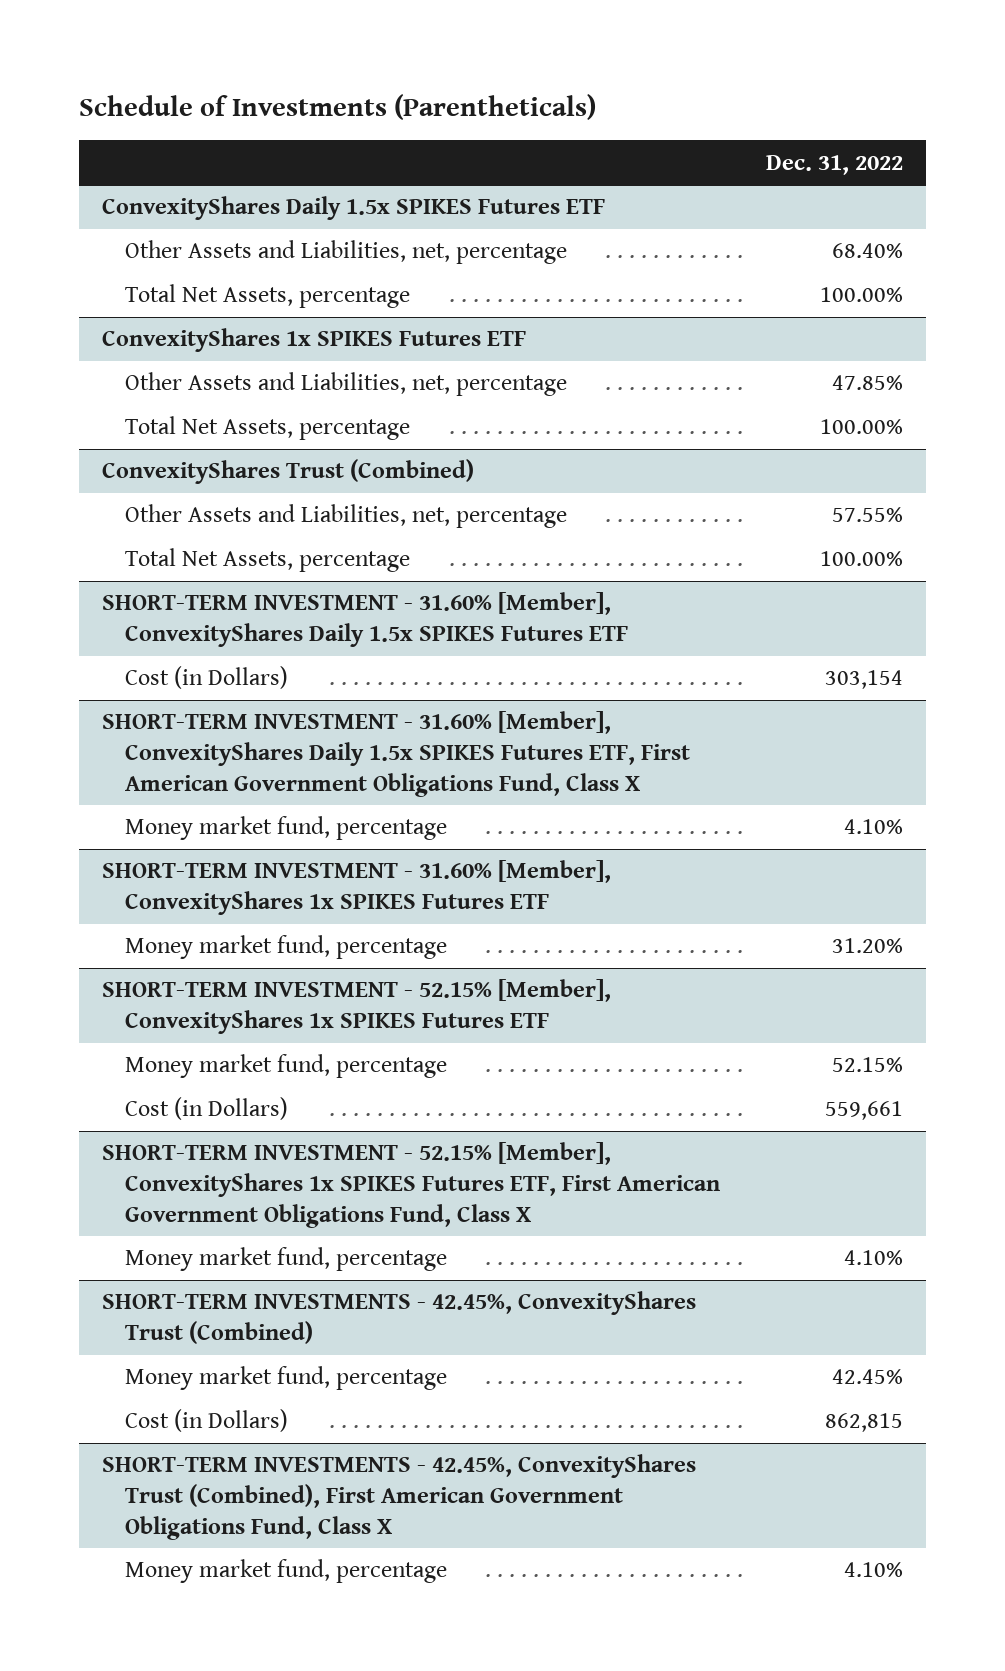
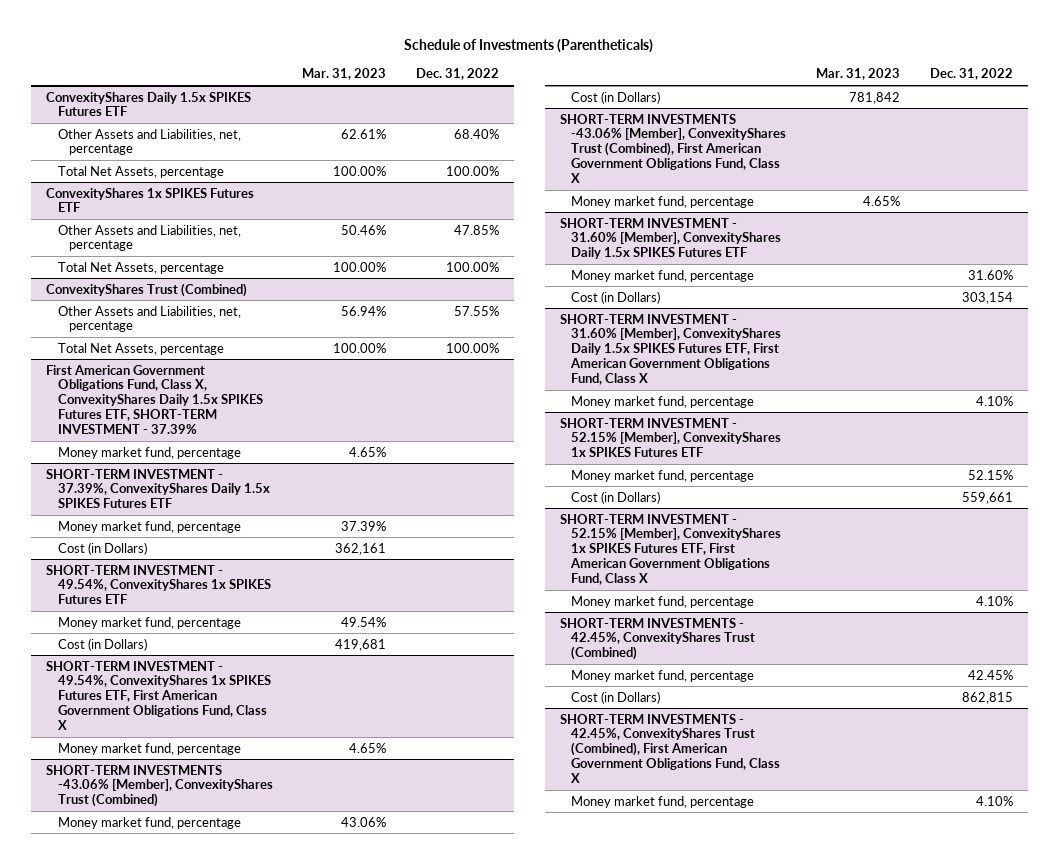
- | Dec. 31, 2022
+ | Mar. 31, 2023 | Dec. 31, 2022
+ First American Government Obligations Fund, Class X, ConvexityShares Daily 1.5x SPIKES Futures ETF, SHORT-TERM INVESTMENT - 37.39%
+ Money market fund, percentage | 4.65% |
+ SHORT-TERM INVESTMENT - 37.39%, ConvexityShares Daily 1.5x SPIKES Futures ETF
+ Money market fund, percentage | 37.39% |
+ Cost (in Dollars) | 362,161 |
+ SHORT-TERM INVESTMENT - 49.54%, ConvexityShares 1x SPIKES Futures ETF
+ Money market fund, percentage | 49.54% |
+ Cost (in Dollars) | 419,681 |
+ SHORT-TERM INVESTMENT - 49.54%, ConvexityShares 1x SPIKES Futures ETF, First American Government Obligations Fund, Class X
+ Money market fund, percentage | 4.65% |
+ SHORT-TERM INVESTMENTS -43.06% [Member], ConvexityShares Trust (Combined)
+ Money market fund, percentage | 43.06% |
+ Cost (in Dollars) | 781,842 |
+ SHORT-TERM INVESTMENTS -43.06% [Member], ConvexityShares Trust (Combined), First American Government Obligations Fund, Class X
+ Money market fund, percentage | 4.65% |
@ SHORT-TERM INVESTMENT - 31.60% [Member], ConvexityShares Daily 1.5x SPIKES Futures ETF
+ Money market fund, percentage | | 31.60%
- SHORT-TERM INVESTMENT - 31.60% [Member], ConvexityShares 1x SPIKES Futures ETF
- Money market fund, percentage | 31.20%

